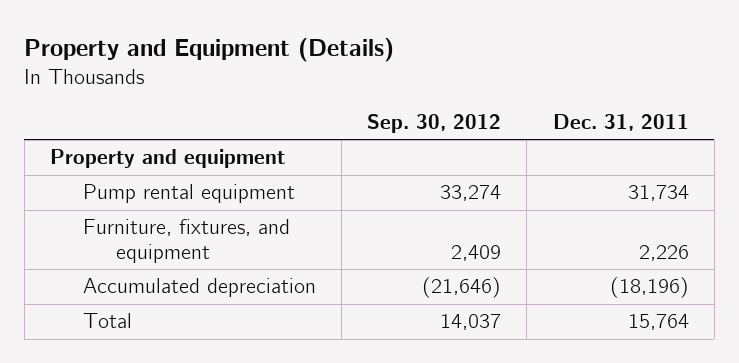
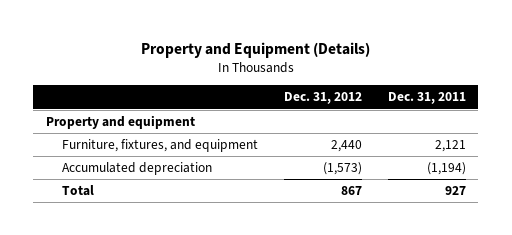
- | Sep. 30, 2012 | Dec. 31, 2011
+ | Dec. 31, 2012 | Dec. 31, 2011
- Pump rental equipment | 33,274 | 31,734
- Furniture, fixtures, and equipment | 2,409 | 2,226
- Accumulated depreciation | (21,646) | (18,196)
- Total | 14,037 | 15,764
+ Furniture, fixtures, and equipment | 2,440 | 2,121
+ Accumulated depreciation | (1,573) | (1,194)
+ Total | 867 | 927

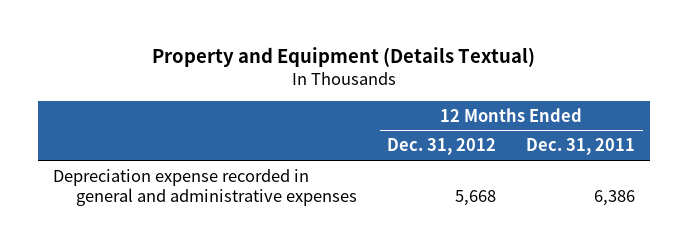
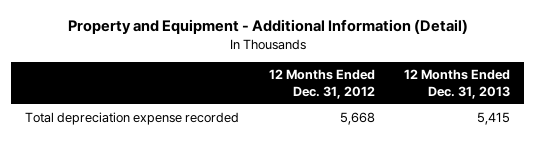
- Property and Equipment (Details Textual)
+ Property and Equipment - Additional Information (Detail)
- | 12 Months Ended Dec. 31, 2012 | 12 Months Ended Dec. 31, 2011
+ | 12 Months Ended Dec. 31, 2012 | 12 Months Ended Dec. 31, 2013
- Depreciation expense recorded in general and administrative expenses | 5,668 | 6,386
+ Total depreciation expense recorded | 5,668 | 5,415

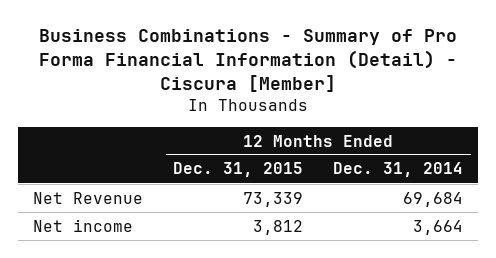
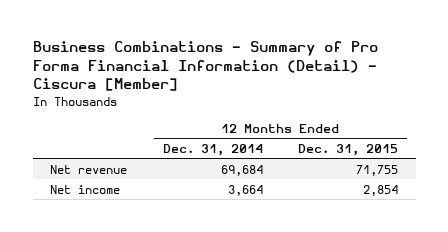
- | 12 Months Ended Dec. 31, 2015 | 12 Months Ended Dec. 31, 2014
+ | 12 Months Ended Dec. 31, 2014 | 12 Months Ended Dec. 31, 2015
- Net Revenue | 73,339 | 69,684
- Net income | 3,812 | 3,664
+ Net revenue | 69,684 | 71,755
+ Net income | 3,664 | 2,854

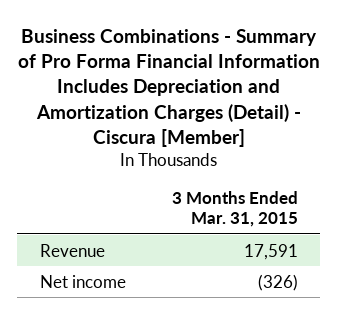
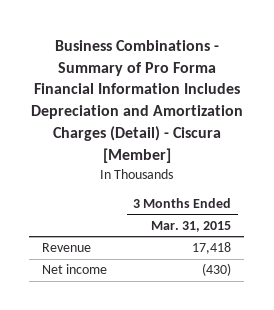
- Revenue | 17,591
- Net income | (326)
+ Revenue | 17,418
+ Net income | (430)

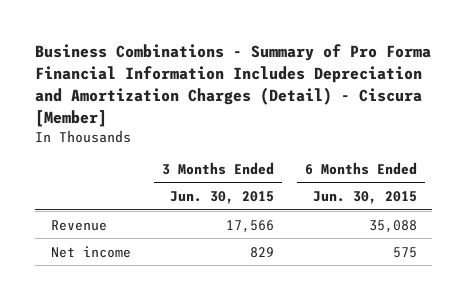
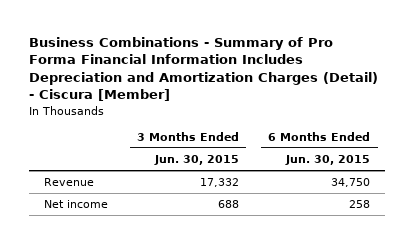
- Revenue | 17,566 | 35,088
- Net income | 829 | 575
+ Revenue | 17,332 | 34,750
+ Net income | 688 | 258

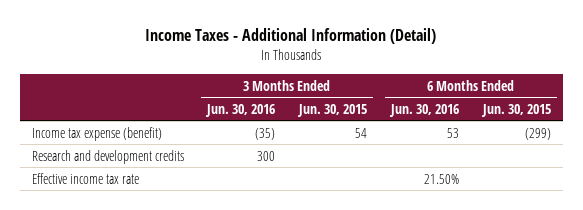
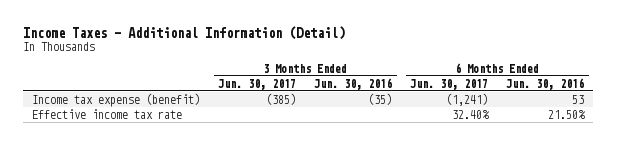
- | 3 Months Ended Jun. 30, 2016 | 3 Months Ended Jun. 30, 2015 | 6 Months Ended Jun. 30, 2016 | 6 Months Ended Jun. 30, 2015
+ | 3 Months Ended Jun. 30, 2017 | 3 Months Ended Jun. 30, 2016 | 6 Months Ended Jun. 30, 2017 | 6 Months Ended Jun. 30, 2016
- Research and development credits | 300 | | |

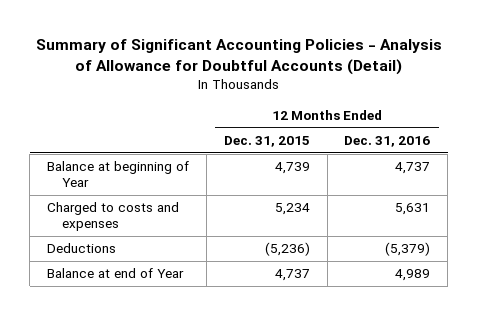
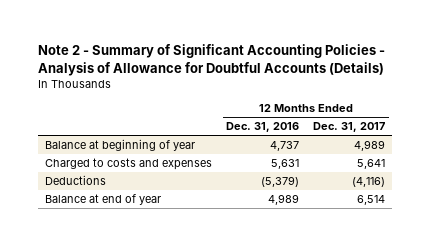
- Summary of Significant Accounting Policies - Analysis of Allowance for Doubtful Accounts (Detail)
+ Note 2 - Summary of Significant Accounting Policies - Analysis of Allowance for Doubtful Accounts (Details)
- | 12 Months Ended Dec. 31, 2015 | 12 Months Ended Dec. 31, 2016
+ | 12 Months Ended Dec. 31, 2016 | 12 Months Ended Dec. 31, 2017
- Balance at beginning of Year | 4,739 | 4,737
+ Balance at beginning of year | 4,737 | 4,989
- Balance at end of Year | 4,737 | 4,989
+ Balance at end of year | 4,989 | 6,514

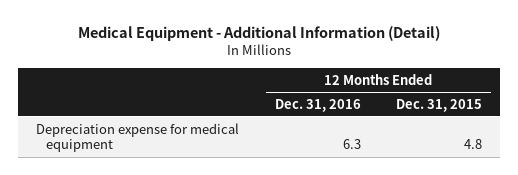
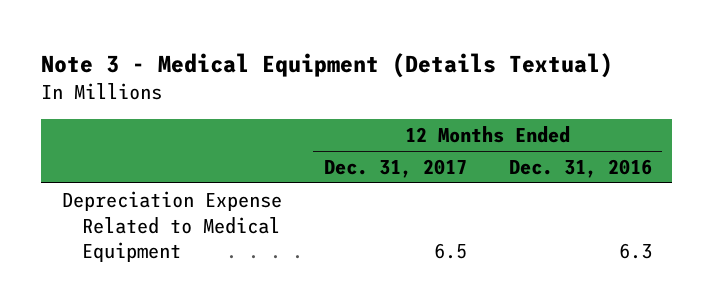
- Medical Equipment - Additional Information (Detail)
+ Note 3 - Medical Equipment (Details Textual)
- | 12 Months Ended Dec. 31, 2016 | 12 Months Ended Dec. 31, 2015
+ | 12 Months Ended Dec. 31, 2017 | 12 Months Ended Dec. 31, 2016
- Depreciation expense for medical equipment | 6.3 | 4.8
+ Depreciation Expense Related to Medical Equipment | 6.5 | 6.3

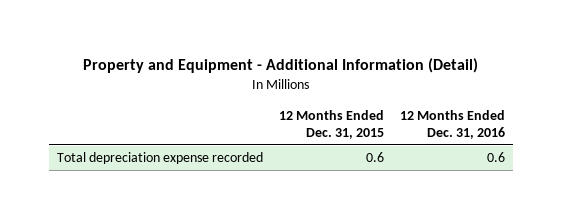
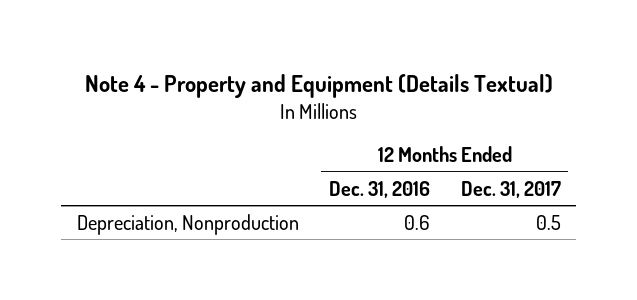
- Property and Equipment - Additional Information (Detail)
+ Note 4 - Property and Equipment (Details Textual)
- | 12 Months Ended Dec. 31, 2015 | 12 Months Ended Dec. 31, 2016
+ | 12 Months Ended Dec. 31, 2016 | 12 Months Ended Dec. 31, 2017
- Total depreciation expense recorded | 0.6 | 0.6
+ Depreciation, Nonproduction | 0.6 | 0.5

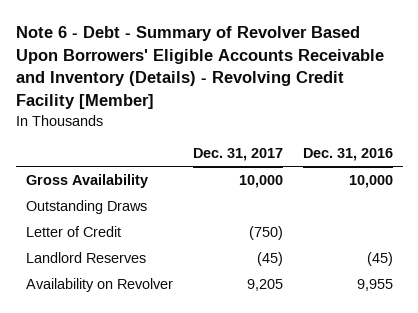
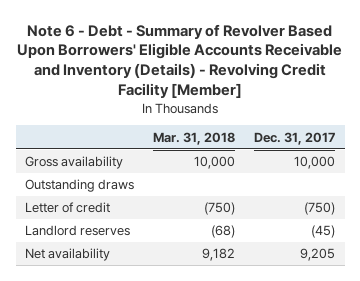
- | Dec. 31, 2017 | Dec. 31, 2016
+ | Mar. 31, 2018 | Dec. 31, 2017
- Gross Availability | 10,000 | 10,000
- Outstanding Draws
- Letter of Credit | (750) |
- Landlord Reserves | (45) | (45)
- Availability on Revolver | 9,205 | 9,955
+ Gross availability | 10,000 | 10,000
+ Outstanding draws
+ Letter of credit | (750) | (750)
+ Landlord reserves | (68) | (45)
+ Net availability | 9,182 | 9,205

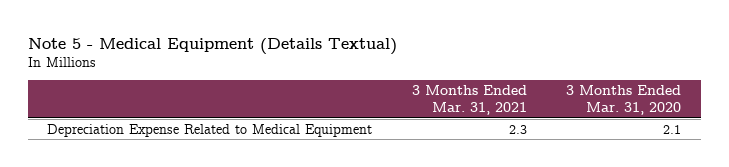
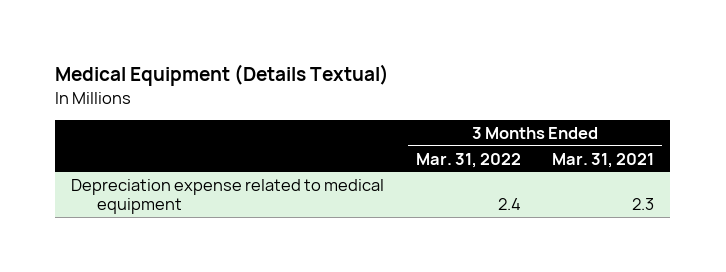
- Note 5 - Medical Equipment (Details Textual)
+ Medical Equipment (Details Textual)
- | 3 Months Ended Mar. 31, 2021 | 3 Months Ended Mar. 31, 2020
+ | 3 Months Ended Mar. 31, 2022 | 3 Months Ended Mar. 31, 2021
- Depreciation Expense Related to Medical Equipment | 2.3 | 2.1
+ Depreciation expense related to medical equipment | 2.4 | 2.3

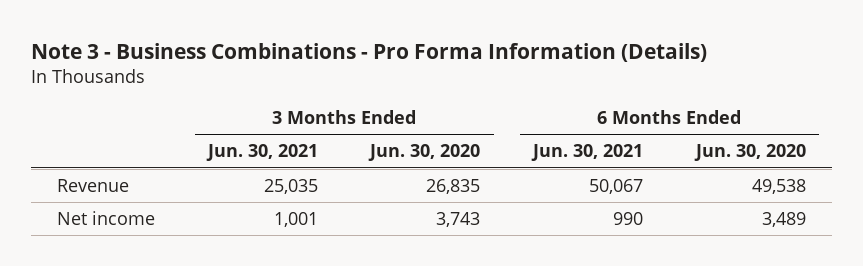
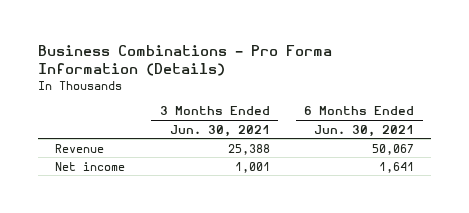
- Note 3 - Business Combinations - Pro Forma Information (Details)
+ Business Combinations - Pro Forma Information (Details)
- | 3 Months Ended Jun. 30, 2021 | 3 Months Ended Jun. 30, 2020 | 6 Months Ended Jun. 30, 2021 | 6 Months Ended Jun. 30, 2020
+ | 3 Months Ended Jun. 30, 2021 | 6 Months Ended Jun. 30, 2021
- Revenue | 25,035 | 26,835 | 50,067 | 49,538
- Net income | 1,001 | 3,743 | 990 | 3,489
+ Revenue | 25,388 | 50,067
+ Net income | 1,001 | 1,641

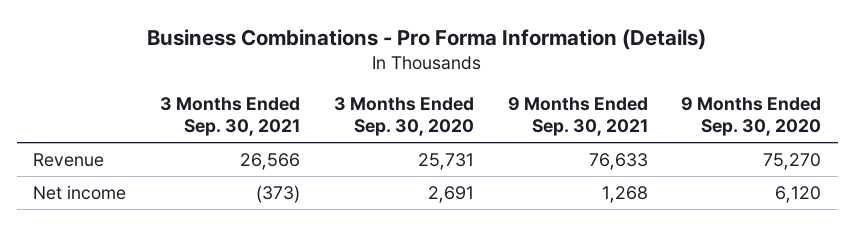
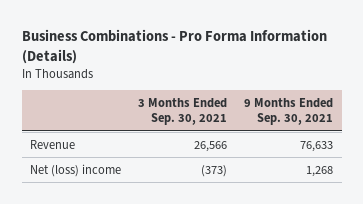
- | 3 Months Ended Sep. 30, 2021 | 3 Months Ended Sep. 30, 2020 | 9 Months Ended Sep. 30, 2021 | 9 Months Ended Sep. 30, 2020
+ | 3 Months Ended Sep. 30, 2021 | 9 Months Ended Sep. 30, 2021
- Net income | (373) | 2,691 | 1,268 | 6,120
+ Net (loss) income | (373) | 1,268

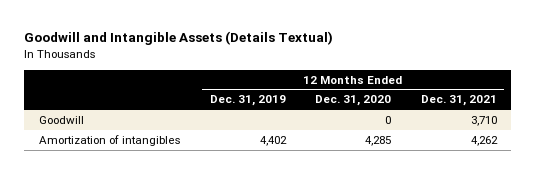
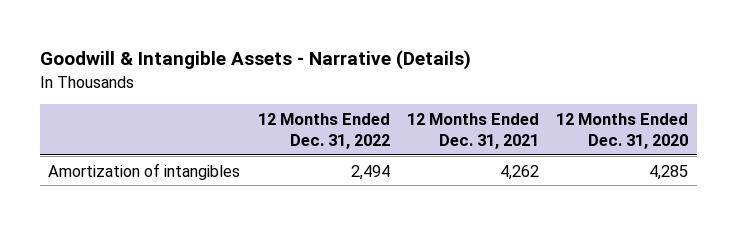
- Goodwill and Intangible Assets (Details Textual)
+ Goodwill & Intangible Assets - Narrative (Details)
- | 12 Months Ended Dec. 31, 2019 | 12 Months Ended Dec. 31, 2020 | 12 Months Ended Dec. 31, 2021
+ | 12 Months Ended Dec. 31, 2022 | 12 Months Ended Dec. 31, 2021 | 12 Months Ended Dec. 31, 2020
- Goodwill | | 0 | 3,710

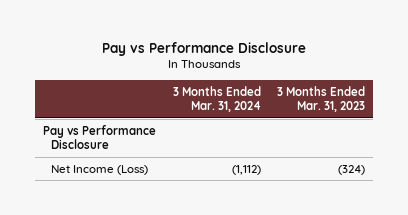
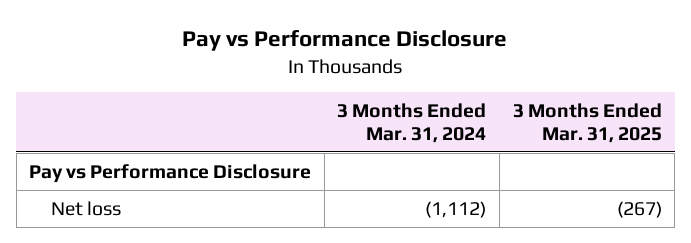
- | 3 Months Ended Mar. 31, 2024 | 3 Months Ended Mar. 31, 2023
+ | 3 Months Ended Mar. 31, 2024 | 3 Months Ended Mar. 31, 2025
- Net Income (Loss) | (1,112) | (324)
+ Net loss | (1,112) | (267)

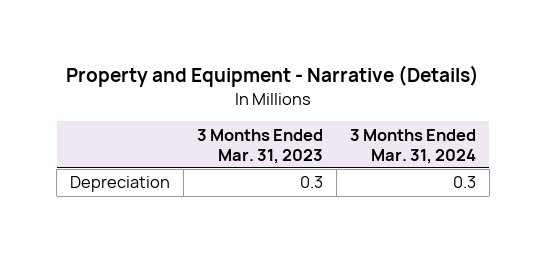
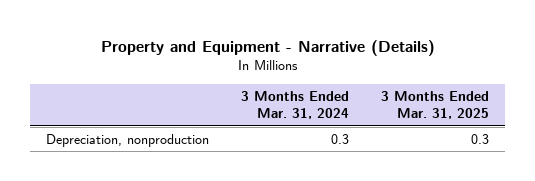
- | 3 Months Ended Mar. 31, 2023 | 3 Months Ended Mar. 31, 2024
+ | 3 Months Ended Mar. 31, 2024 | 3 Months Ended Mar. 31, 2025
- Depreciation | 0.3 | 0.3
+ Depreciation, nonproduction | 0.3 | 0.3

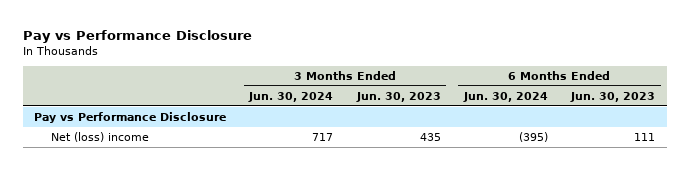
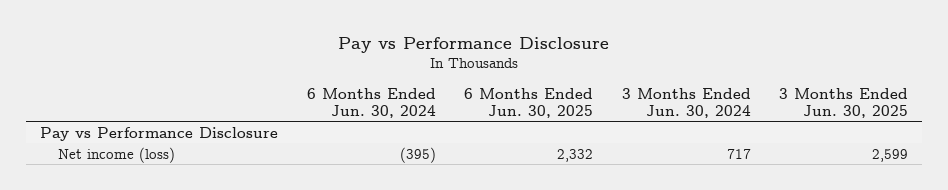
- | 3 Months Ended Jun. 30, 2024 | 3 Months Ended Jun. 30, 2023 | 6 Months Ended Jun. 30, 2024 | 6 Months Ended Jun. 30, 2023
+ | 6 Months Ended Jun. 30, 2024 | 6 Months Ended Jun. 30, 2025 | 3 Months Ended Jun. 30, 2024 | 3 Months Ended Jun. 30, 2025
- Net (loss) income | 717 | 435 | (395) | 111
+ Net income (loss) | (395) | 2,332 | 717 | 2,599

